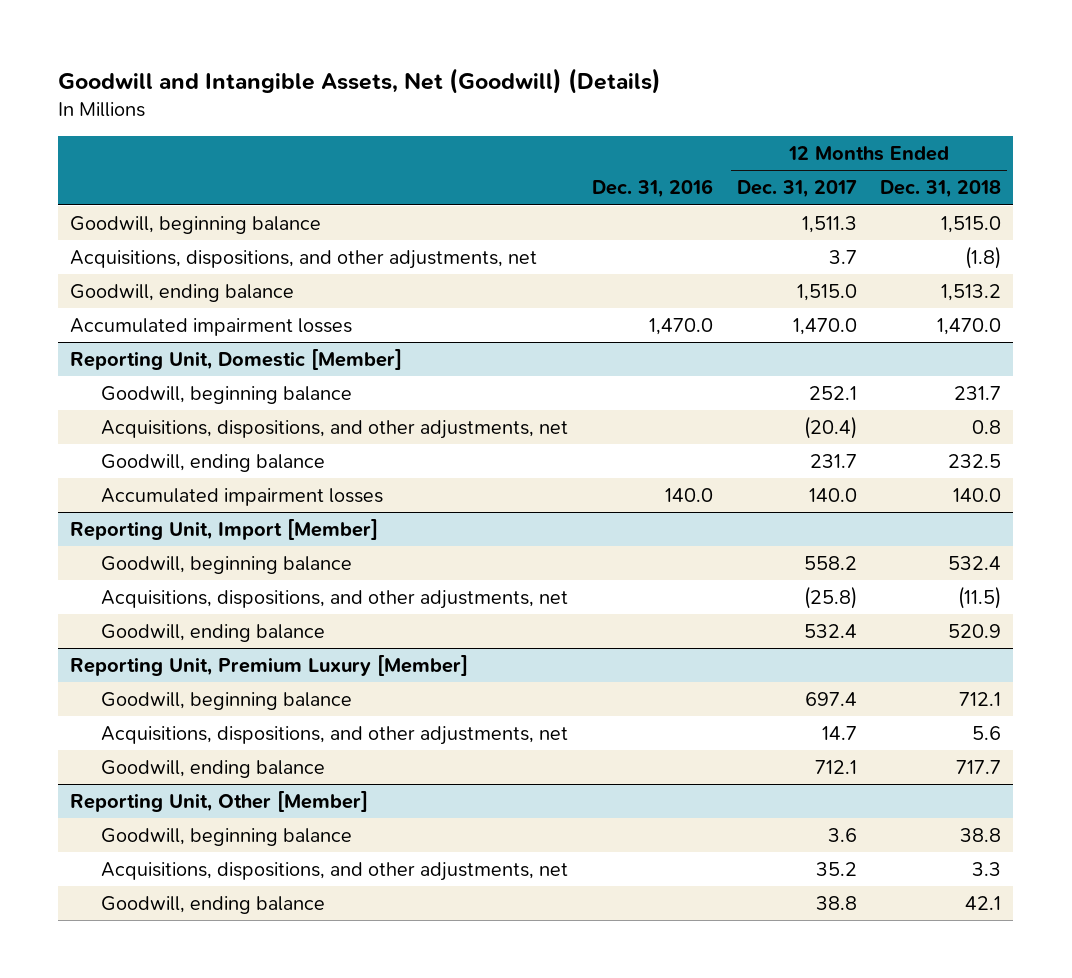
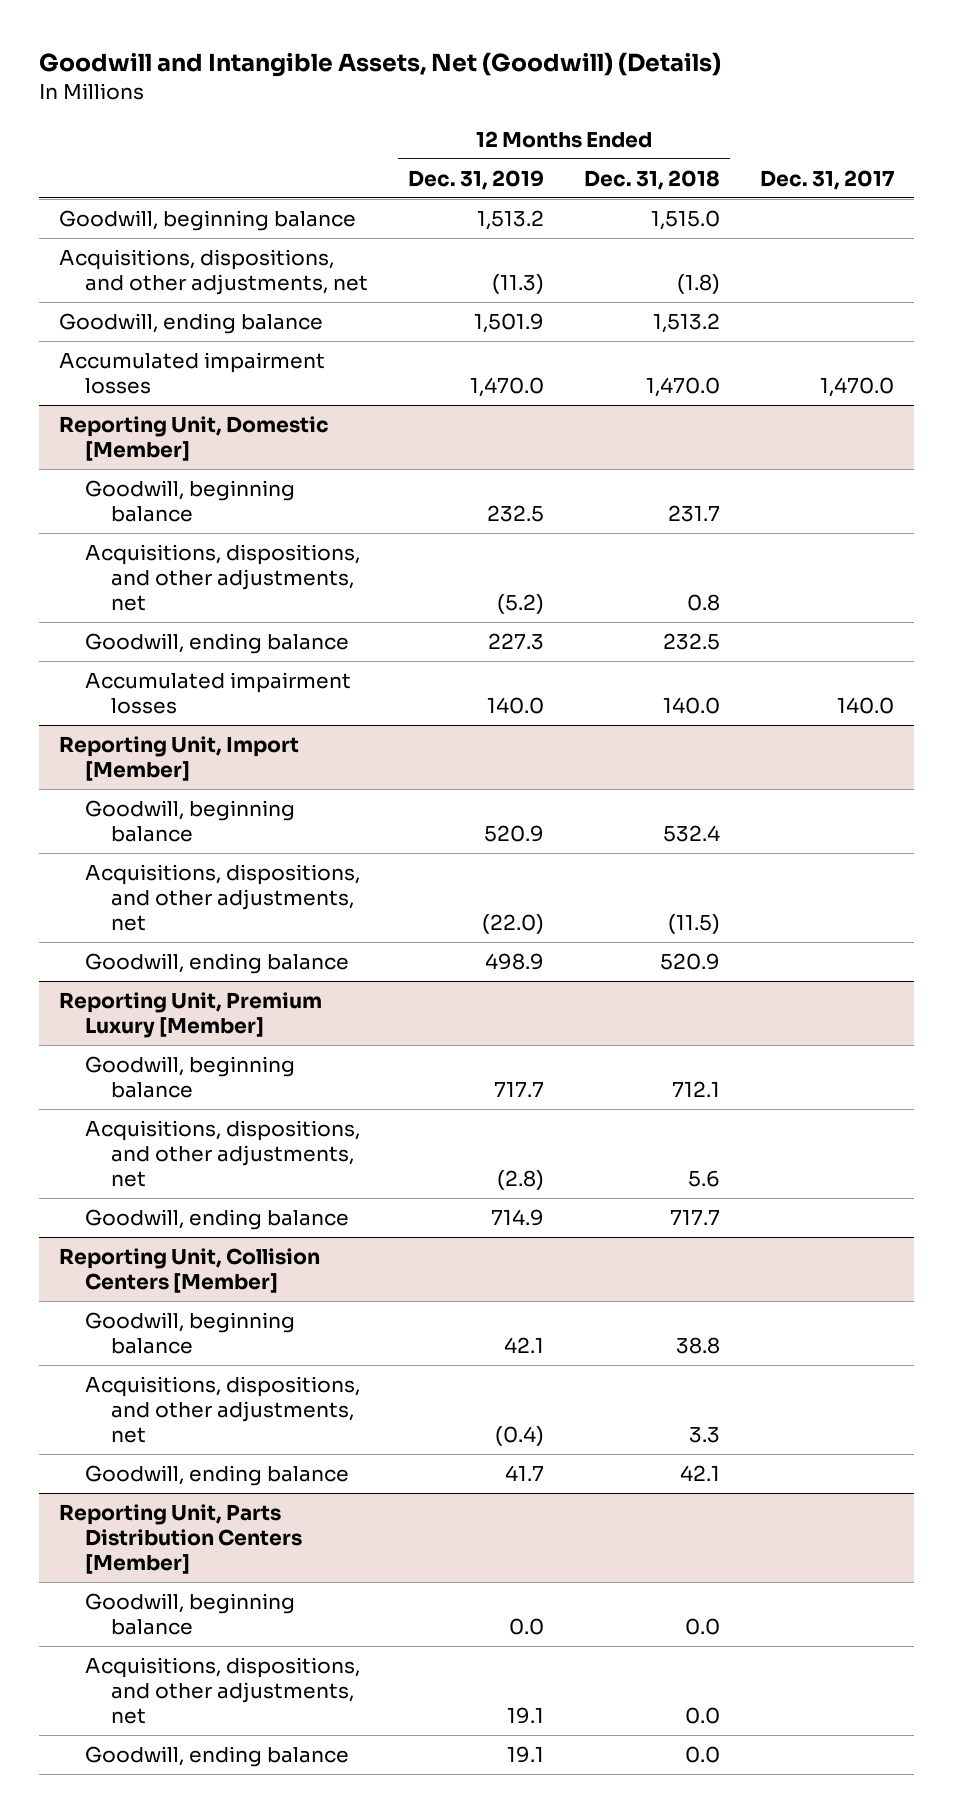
- | Dec. 31, 2016 | 12 Months Ended Dec. 31, 2017 | 12 Months Ended Dec. 31, 2018
+ | 12 Months Ended Dec. 31, 2019 | 12 Months Ended Dec. 31, 2018 | Dec. 31, 2017
- Reporting Unit, Other [Member]
+ Reporting Unit, Collision Centers [Member]
+ Reporting Unit, Parts Distribution Centers [Member]
+ Goodwill, beginning balance | 0.0 | 0.0 |
+ Acquisitions, dispositions, and other adjustments, net | 19.1 | 0.0 |
+ Goodwill, ending balance | 19.1 | 0.0 |

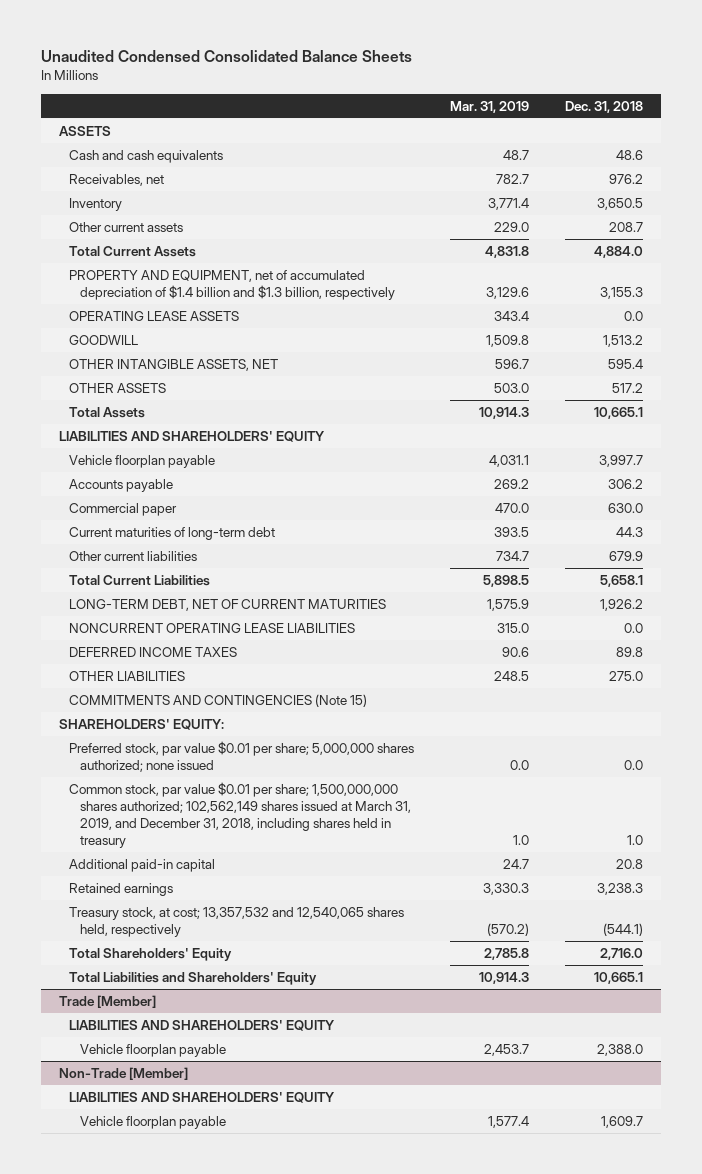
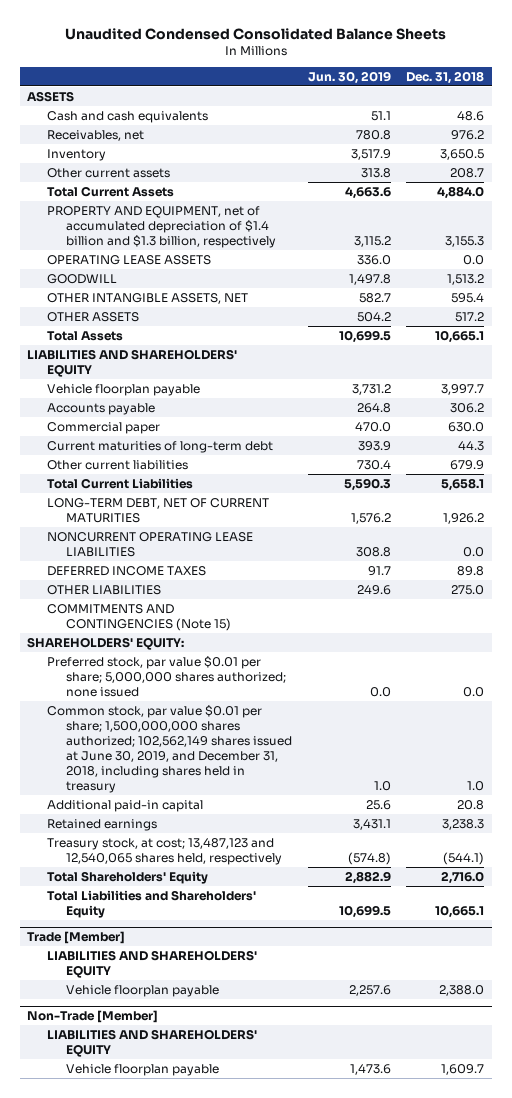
- | Mar. 31, 2019 | Dec. 31, 2018
+ | Jun. 30, 2019 | Dec. 31, 2018
- Common stock, par value $0.01 per share; 1,500,000,000 shares authorized; 102,562,149 shares issued at March 31, 2019, and December 31, 2018, including shares held in treasury | 1.0 | 1.0
+ Common stock, par value $0.01 per share; 1,500,000,000 shares authorized; 102,562,149 shares issued at June 30, 2019, and December 31, 2018, including shares held in treasury | 1.0 | 1.0
- Treasury stock, at cost; 13,357,532 and 12,540,065 shares held, respectively | (570.2) | (544.1)
+ Treasury stock, at cost; 13,487,123 and 12,540,065 shares held, respectively | (574.8) | (544.1)

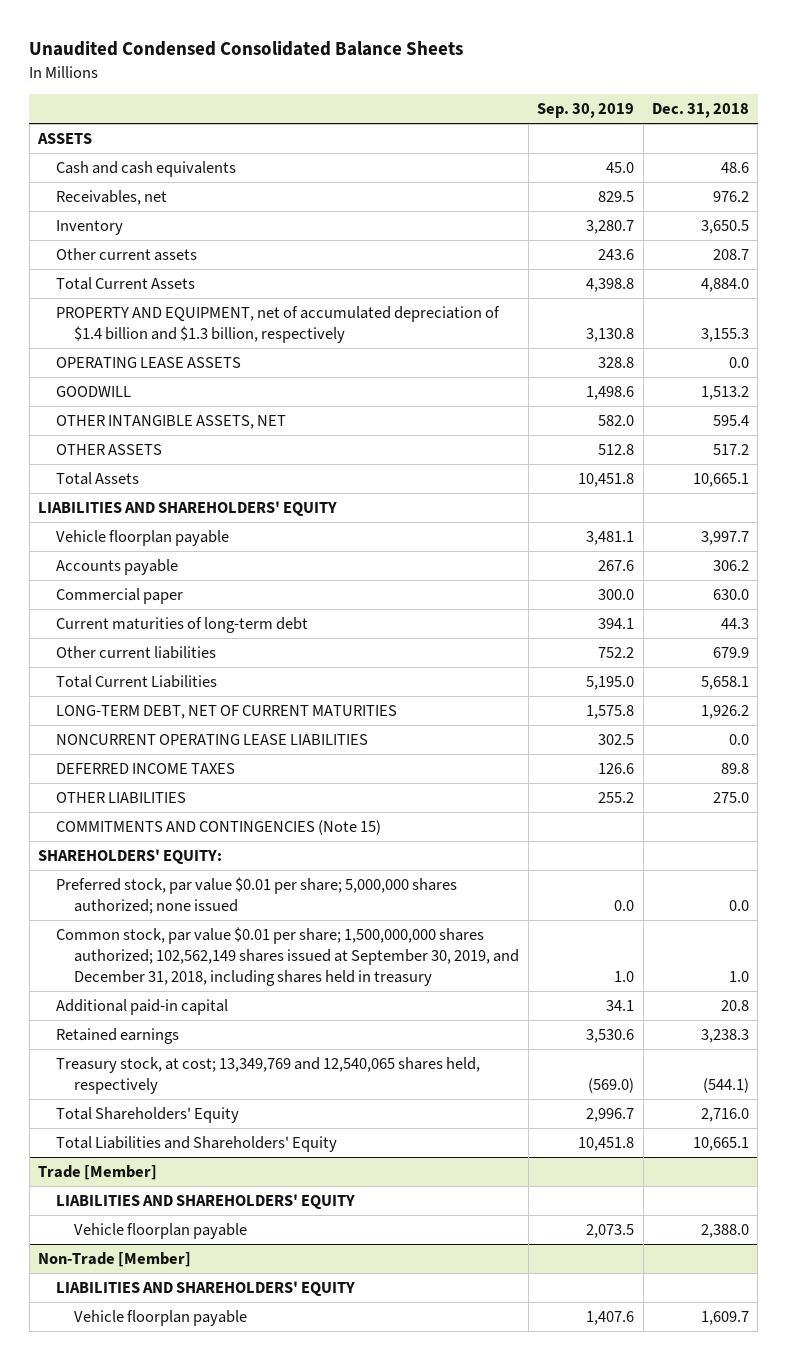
- | Jun. 30, 2019 | Dec. 31, 2018
+ | Sep. 30, 2019 | Dec. 31, 2018
- Common stock, par value $0.01 per share; 1,500,000,000 shares authorized; 102,562,149 shares issued at June 30, 2019, and December 31, 2018, including shares held in treasury | 1.0 | 1.0
+ Common stock, par value $0.01 per share; 1,500,000,000 shares authorized; 102,562,149 shares issued at September 30, 2019, and December 31, 2018, including shares held in treasury | 1.0 | 1.0
- Treasury stock, at cost; 13,487,123 and 12,540,065 shares held, respectively | (574.8) | (544.1)
+ Treasury stock, at cost; 13,349,769 and 12,540,065 shares held, respectively | (569.0) | (544.1)

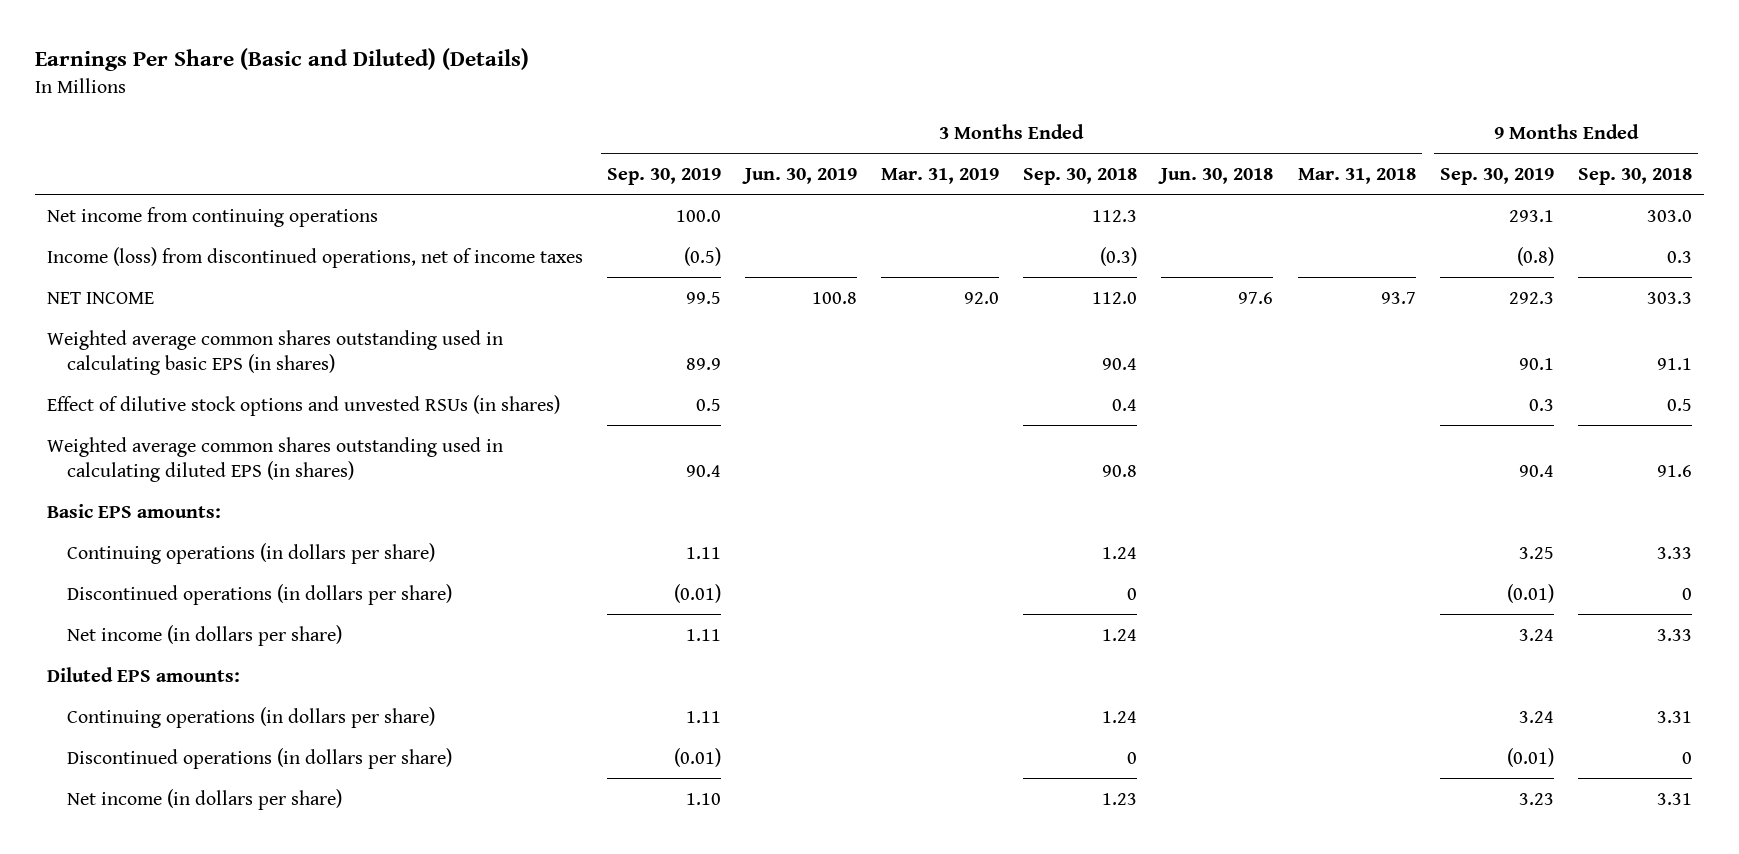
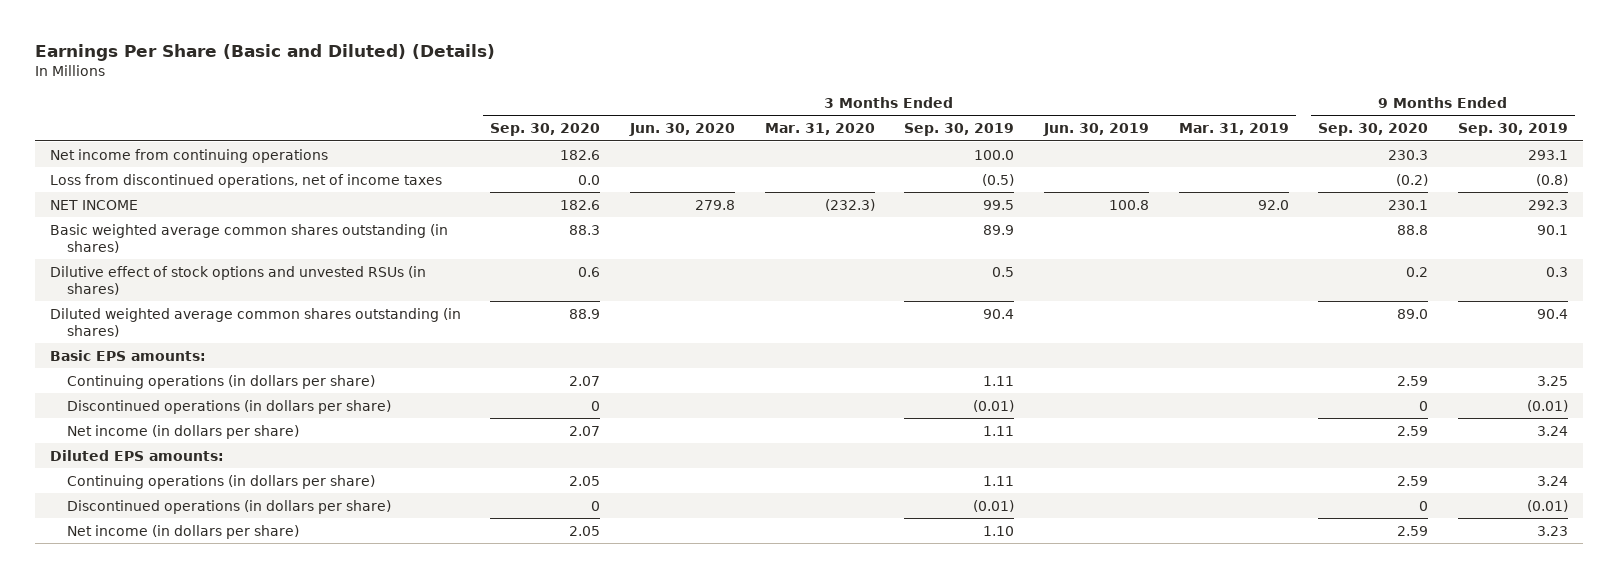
- | 3 Months Ended Sep. 30, 2019 | 3 Months Ended Jun. 30, 2019 | 3 Months Ended Mar. 31, 2019 | 3 Months Ended Sep. 30, 2018 | 3 Months Ended Jun. 30, 2018 | 3 Months Ended Mar. 31, 2018 | 9 Months Ended Sep. 30, 2019 | 9 Months Ended Sep. 30, 2018
+ | 3 Months Ended Sep. 30, 2020 | 3 Months Ended Jun. 30, 2020 | 3 Months Ended Mar. 31, 2020 | 3 Months Ended Sep. 30, 2019 | 3 Months Ended Jun. 30, 2019 | 3 Months Ended Mar. 31, 2019 | 9 Months Ended Sep. 30, 2020 | 9 Months Ended Sep. 30, 2019
- Income (loss) from discontinued operations, net of income taxes | (0.5) | | | (0.3) | | | (0.8) | 0.3
+ Loss from discontinued operations, net of income taxes | 0.0 | | | (0.5) | | | (0.2) | (0.8)
- Weighted average common shares outstanding used in calculating basic EPS (in shares) | 89.9 | | | 90.4 | | | 90.1 | 91.1
- Effect of dilutive stock options and unvested RSUs (in shares) | 0.5 | | | 0.4 | | | 0.3 | 0.5
- Weighted average common shares outstanding used in calculating diluted EPS (in shares) | 90.4 | | | 90.8 | | | 90.4 | 91.6
+ Basic weighted average common shares outstanding (in shares) | 88.3 | | | 89.9 | | | 88.8 | 90.1
+ Dilutive effect of stock options and unvested RSUs (in shares) | 0.6 | | | 0.5 | | | 0.2 | 0.3
+ Diluted weighted average common shares outstanding (in shares) | 88.9 | | | 90.4 | | | 89.0 | 90.4

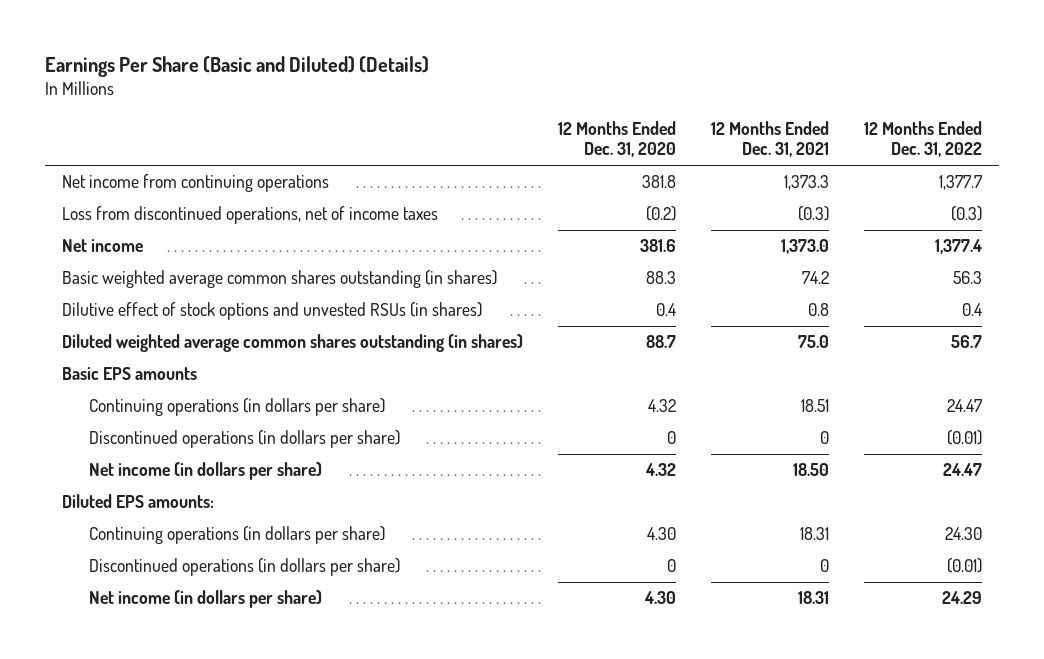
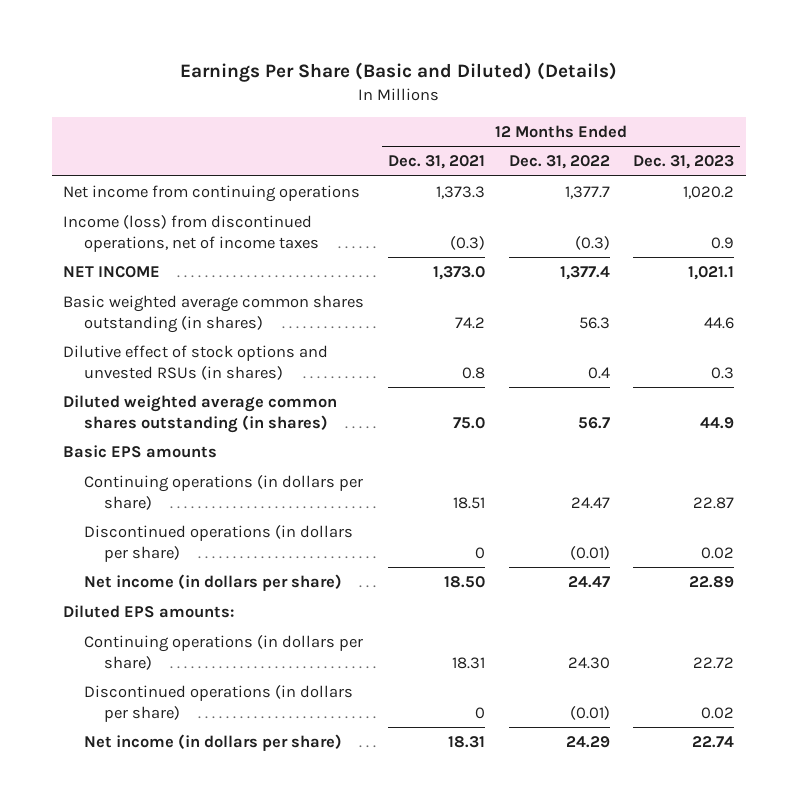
- | 12 Months Ended Dec. 31, 2020 | 12 Months Ended Dec. 31, 2021 | 12 Months Ended Dec. 31, 2022
+ | 12 Months Ended Dec. 31, 2021 | 12 Months Ended Dec. 31, 2022 | 12 Months Ended Dec. 31, 2023
- Loss from discontinued operations, net of income taxes | (0.2) | (0.3) | (0.3)
- Net income | 381.6 | 1,373.0 | 1,377.4
+ Income (loss) from discontinued operations, net of income taxes | (0.3) | (0.3) | 0.9
+ NET INCOME | 1,373.0 | 1,377.4 | 1,021.1

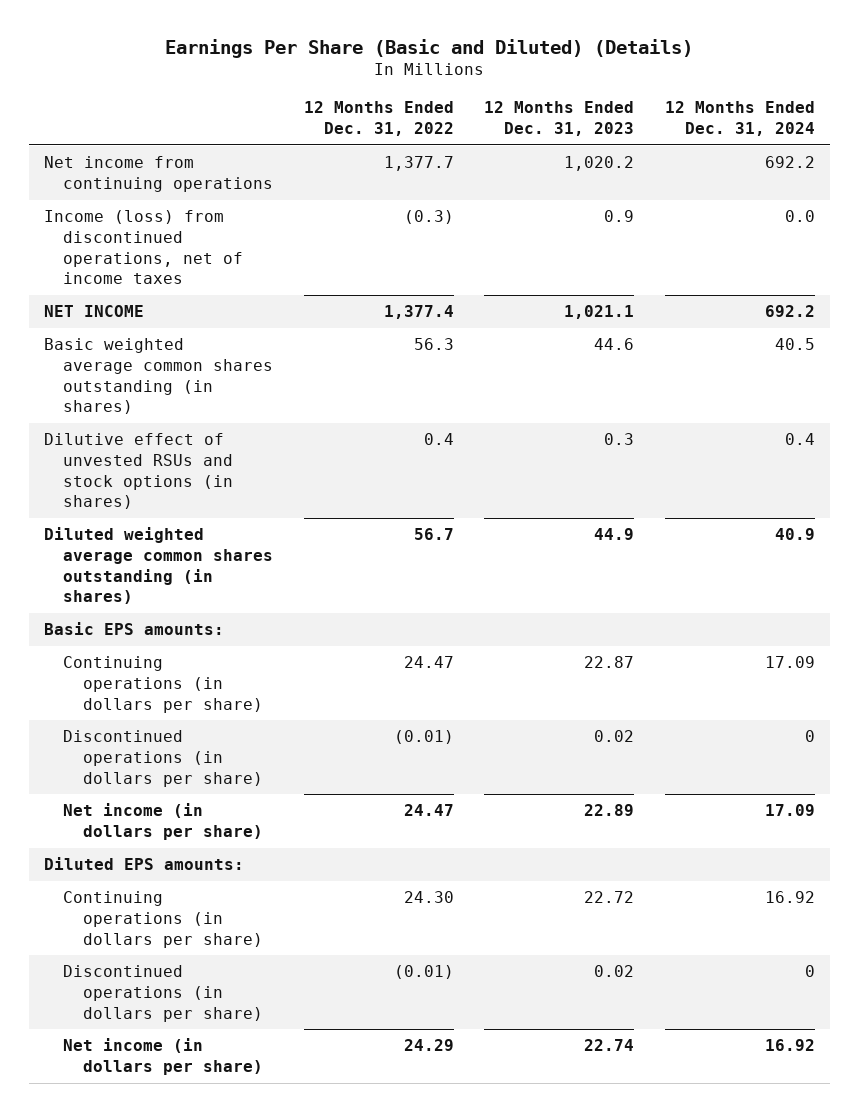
- | 12 Months Ended Dec. 31, 2021 | 12 Months Ended Dec. 31, 2022 | 12 Months Ended Dec. 31, 2023
+ | 12 Months Ended Dec. 31, 2022 | 12 Months Ended Dec. 31, 2023 | 12 Months Ended Dec. 31, 2024
- Dilutive effect of stock options and unvested RSUs (in shares) | 0.8 | 0.4 | 0.3
+ Dilutive effect of unvested RSUs and stock options (in shares) | 0.4 | 0.3 | 0.4
- Basic EPS amounts
+ Basic EPS amounts:

